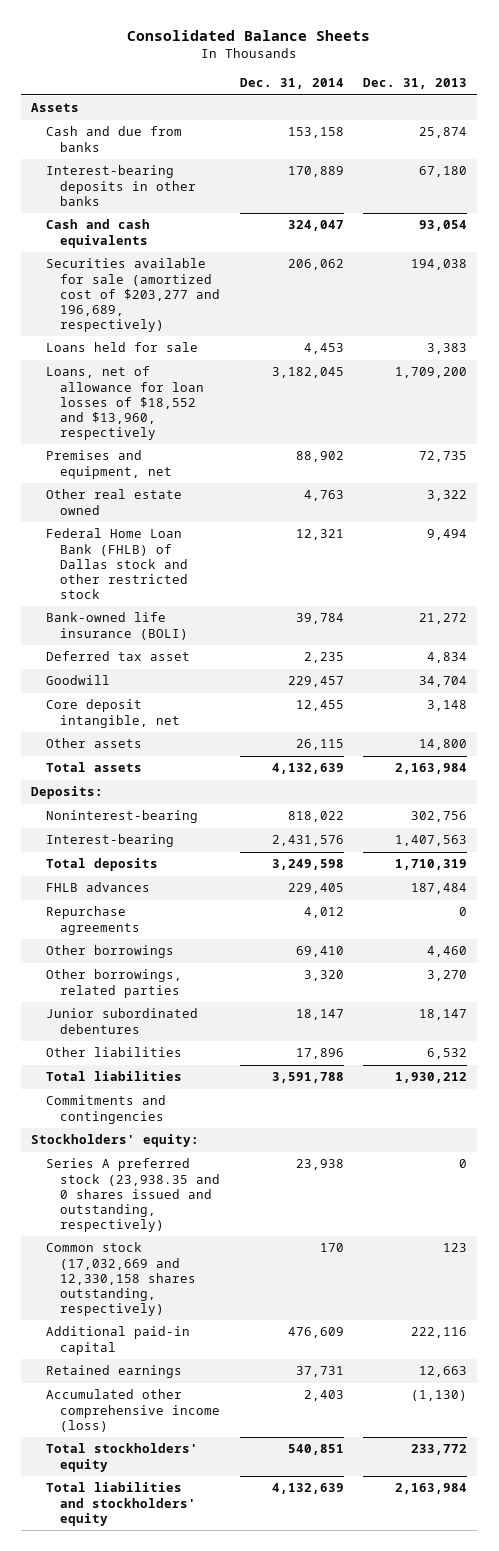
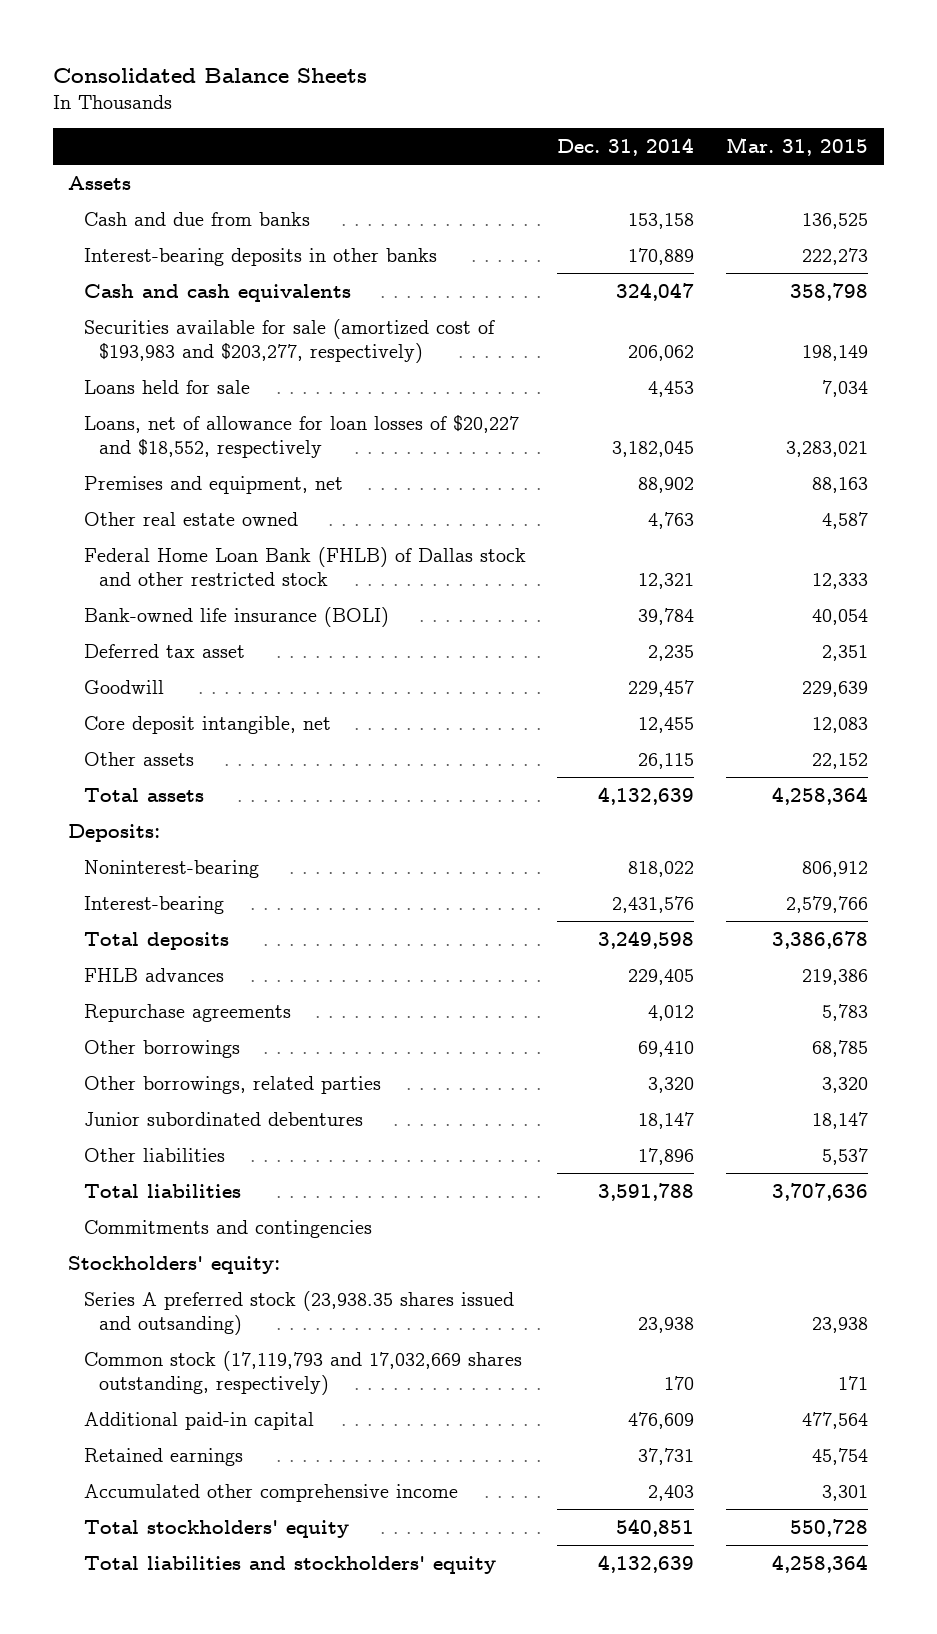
- | Dec. 31, 2014 | Dec. 31, 2013
+ | Dec. 31, 2014 | Mar. 31, 2015
- Securities available for sale (amortized cost of $203,277 and 196,689, respectively) | 206,062 | 194,038
+ Securities available for sale (amortized cost of $193,983 and $203,277, respectively) | 206,062 | 198,149
- Loans, net of allowance for loan losses of $18,552 and $13,960, respectively | 3,182,045 | 1,709,200
+ Loans, net of allowance for loan losses of $20,227 and $18,552, respectively | 3,182,045 | 3,283,021
- Series A preferred stock (23,938.35 and 0 shares issued and outstanding, respectively) | 23,938 | 0
- Common stock (17,032,669 and 12,330,158 shares outstanding, respectively) | 170 | 123
+ Series A preferred stock (23,938.35 shares issued and outsanding) | 23,938 | 23,938
+ Common stock (17,119,793 and 17,032,669 shares outstanding, respectively) | 170 | 171
- Accumulated other comprehensive income (loss) | 2,403 | (1,130)
+ Accumulated other comprehensive income | 2,403 | 3,301

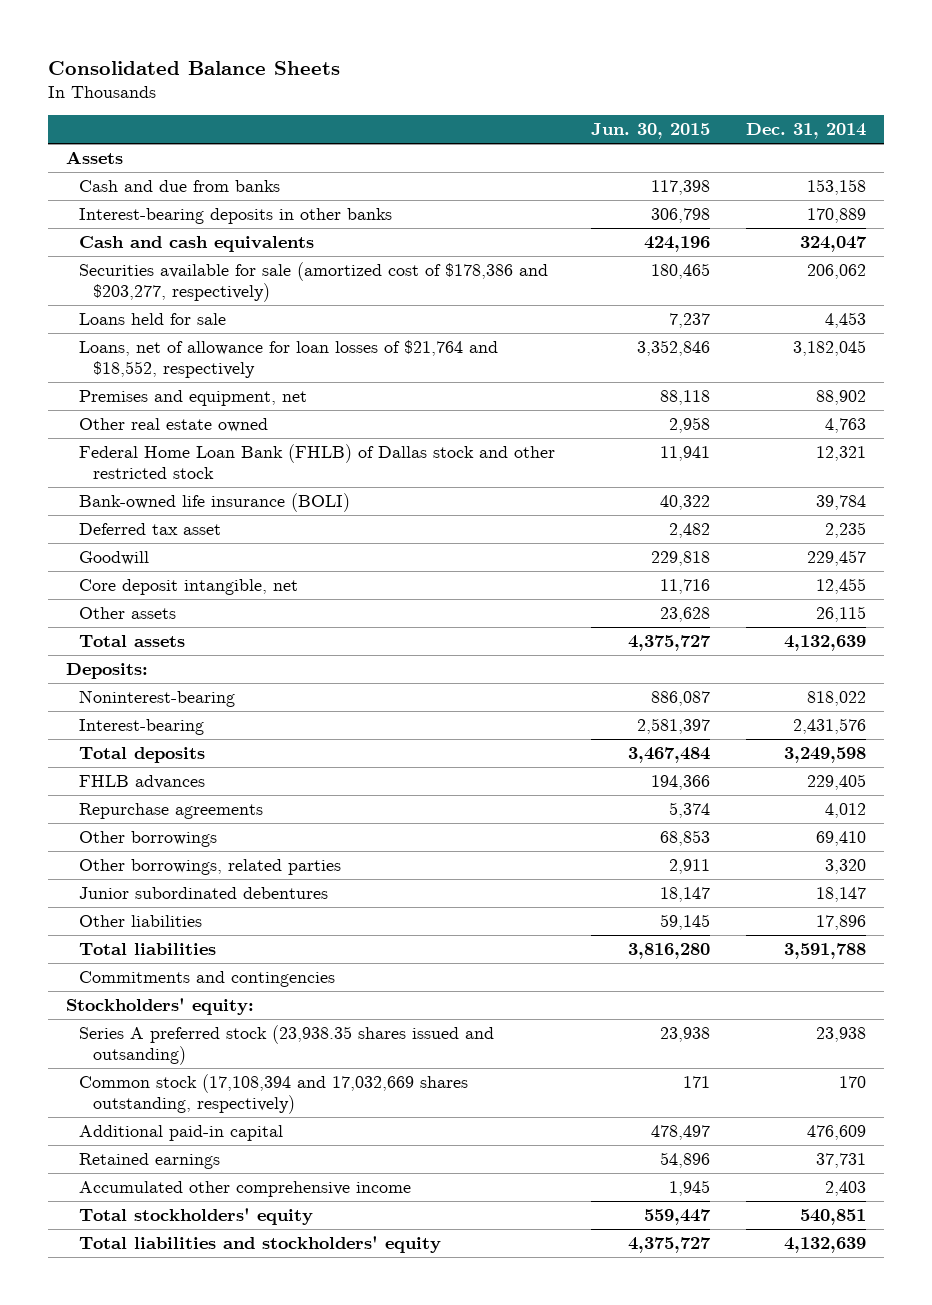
- | Dec. 31, 2014 | Mar. 31, 2015
+ | Jun. 30, 2015 | Dec. 31, 2014
- Securities available for sale (amortized cost of $193,983 and $203,277, respectively) | 206,062 | 198,149
+ Securities available for sale (amortized cost of $178,386 and $203,277, respectively) | 180,465 | 206,062
- Loans, net of allowance for loan losses of $20,227 and $18,552, respectively | 3,182,045 | 3,283,021
+ Loans, net of allowance for loan losses of $21,764 and $18,552, respectively | 3,352,846 | 3,182,045
- Common stock (17,119,793 and 17,032,669 shares outstanding, respectively) | 170 | 171
+ Common stock (17,108,394 and 17,032,669 shares outstanding, respectively) | 171 | 170

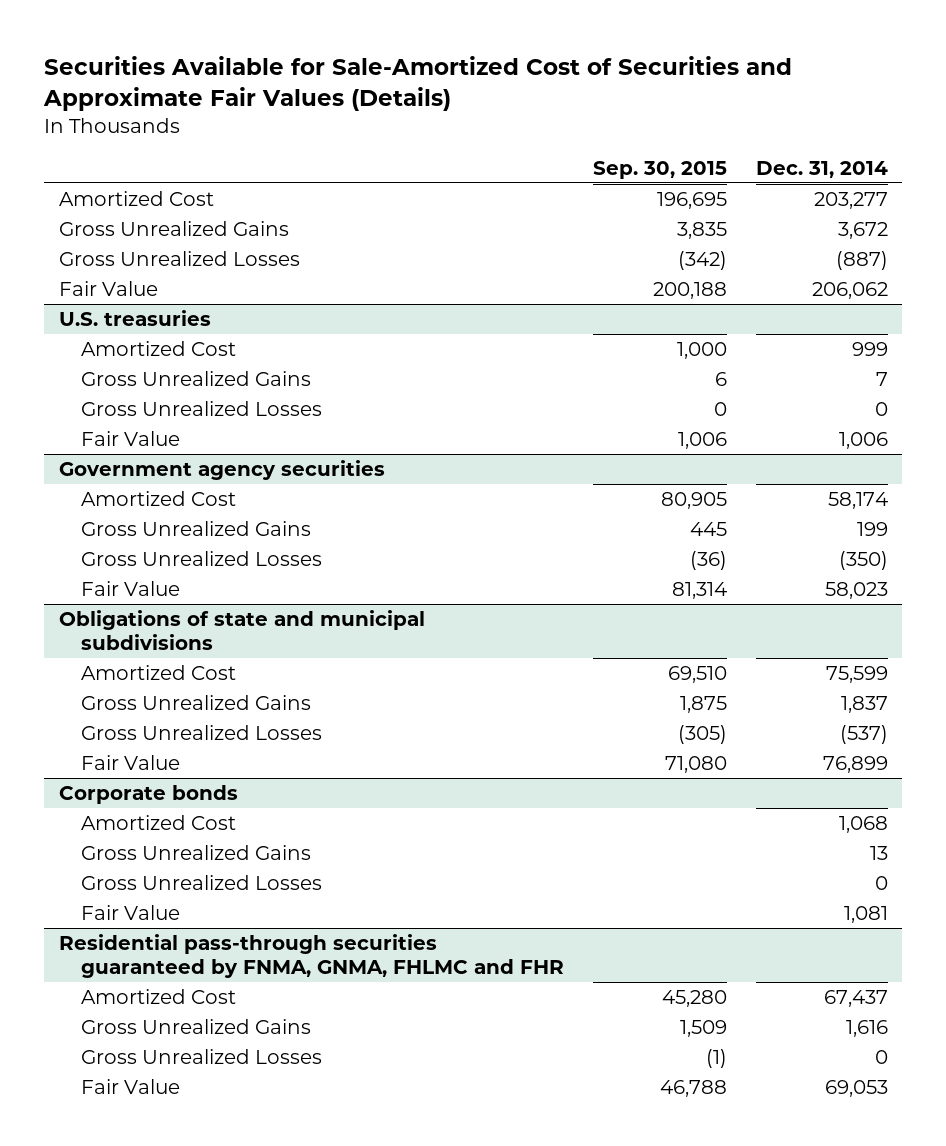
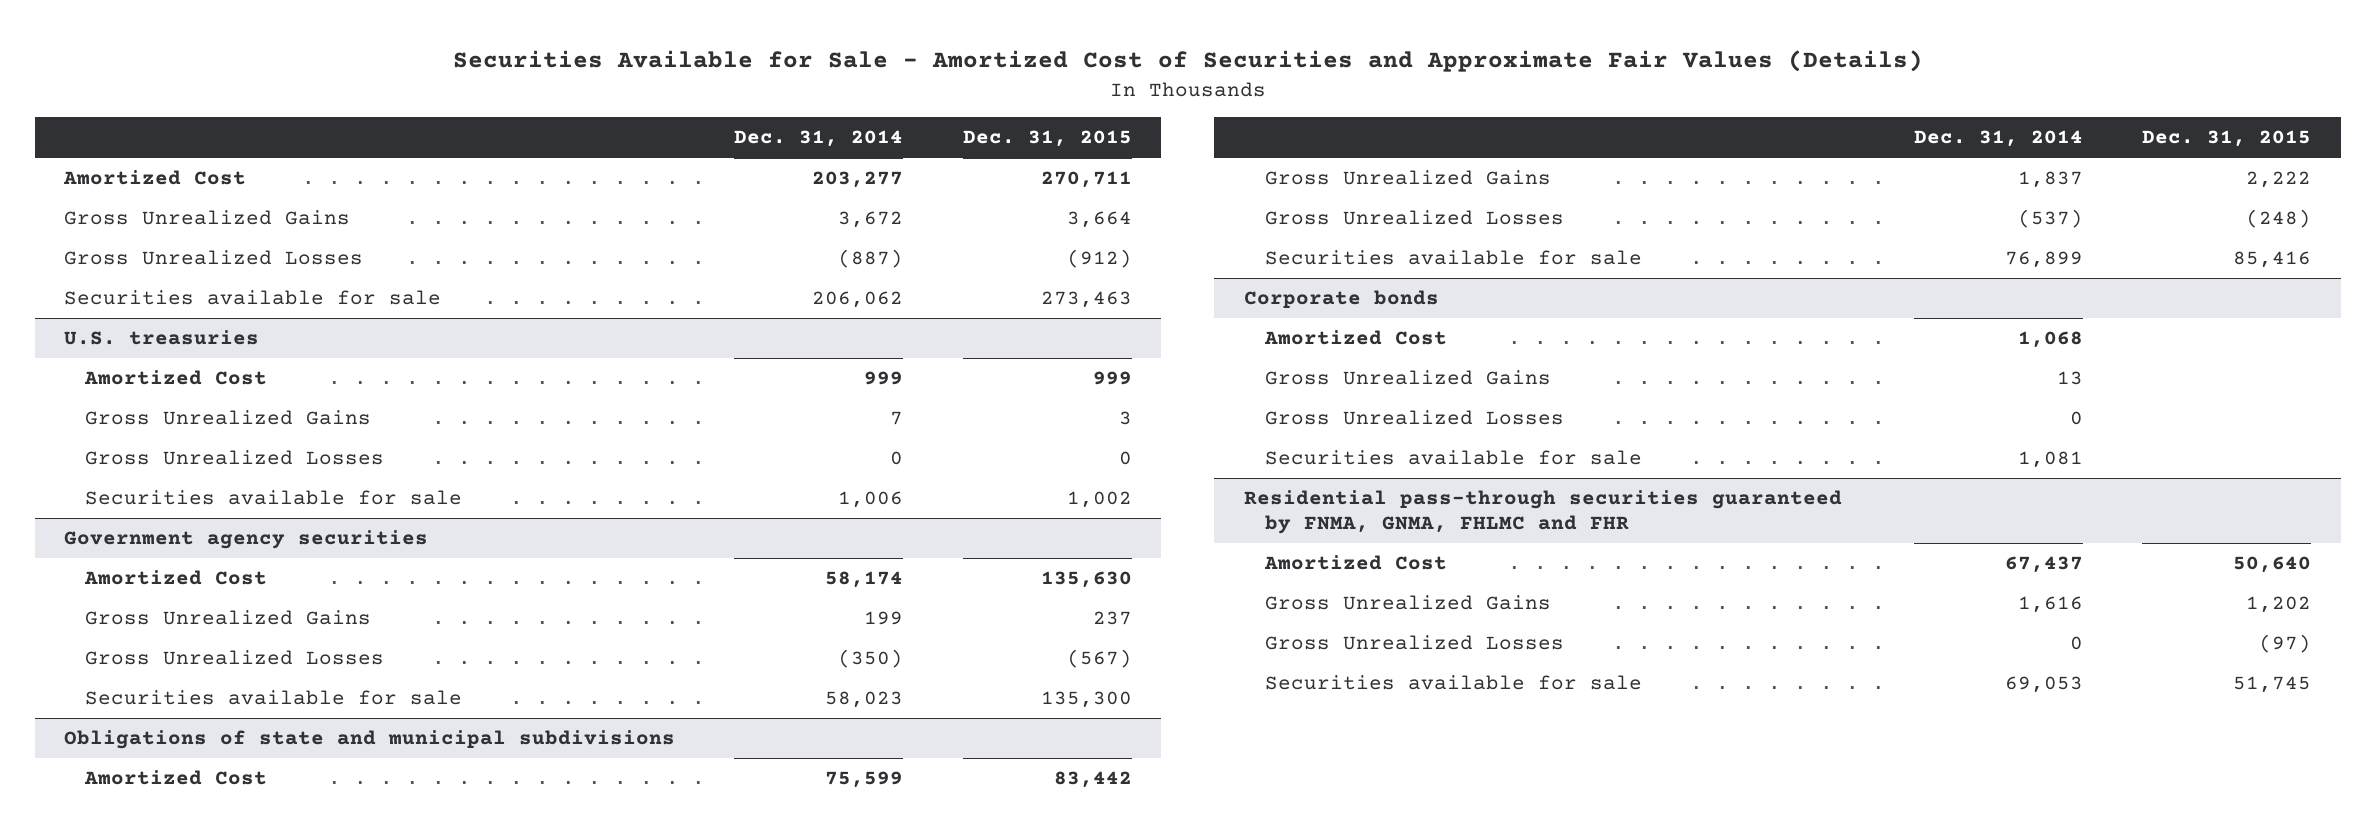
- Securities Available for Sale-Amortized Cost of Securities and Approximate Fair Values (Details)
+ Securities Available for Sale - Amortized Cost of Securities and Approximate Fair Values (Details)
- | Sep. 30, 2015 | Dec. 31, 2014
+ | Dec. 31, 2014 | Dec. 31, 2015
- Fair Value | 200,188 | 206,062
+ Securities available for sale | 206,062 | 273,463
@ U.S. treasuries
- Fair Value | 1,006 | 1,006
+ Securities available for sale | 1,006 | 1,002
@ Government agency securities
- Fair Value | 81,314 | 58,023
+ Securities available for sale | 58,023 | 135,300
@ Obligations of state and municipal subdivisions
- Fair Value | 71,080 | 76,899
+ Securities available for sale | 76,899 | 85,416
@ Corporate bonds
- Fair Value | | 1,081
+ Securities available for sale | 1,081 |
@ Residential pass-through securities guaranteed by FNMA, GNMA, FHLMC and FHR
- Fair Value | 46,788 | 69,053
+ Securities available for sale | 69,053 | 51,745

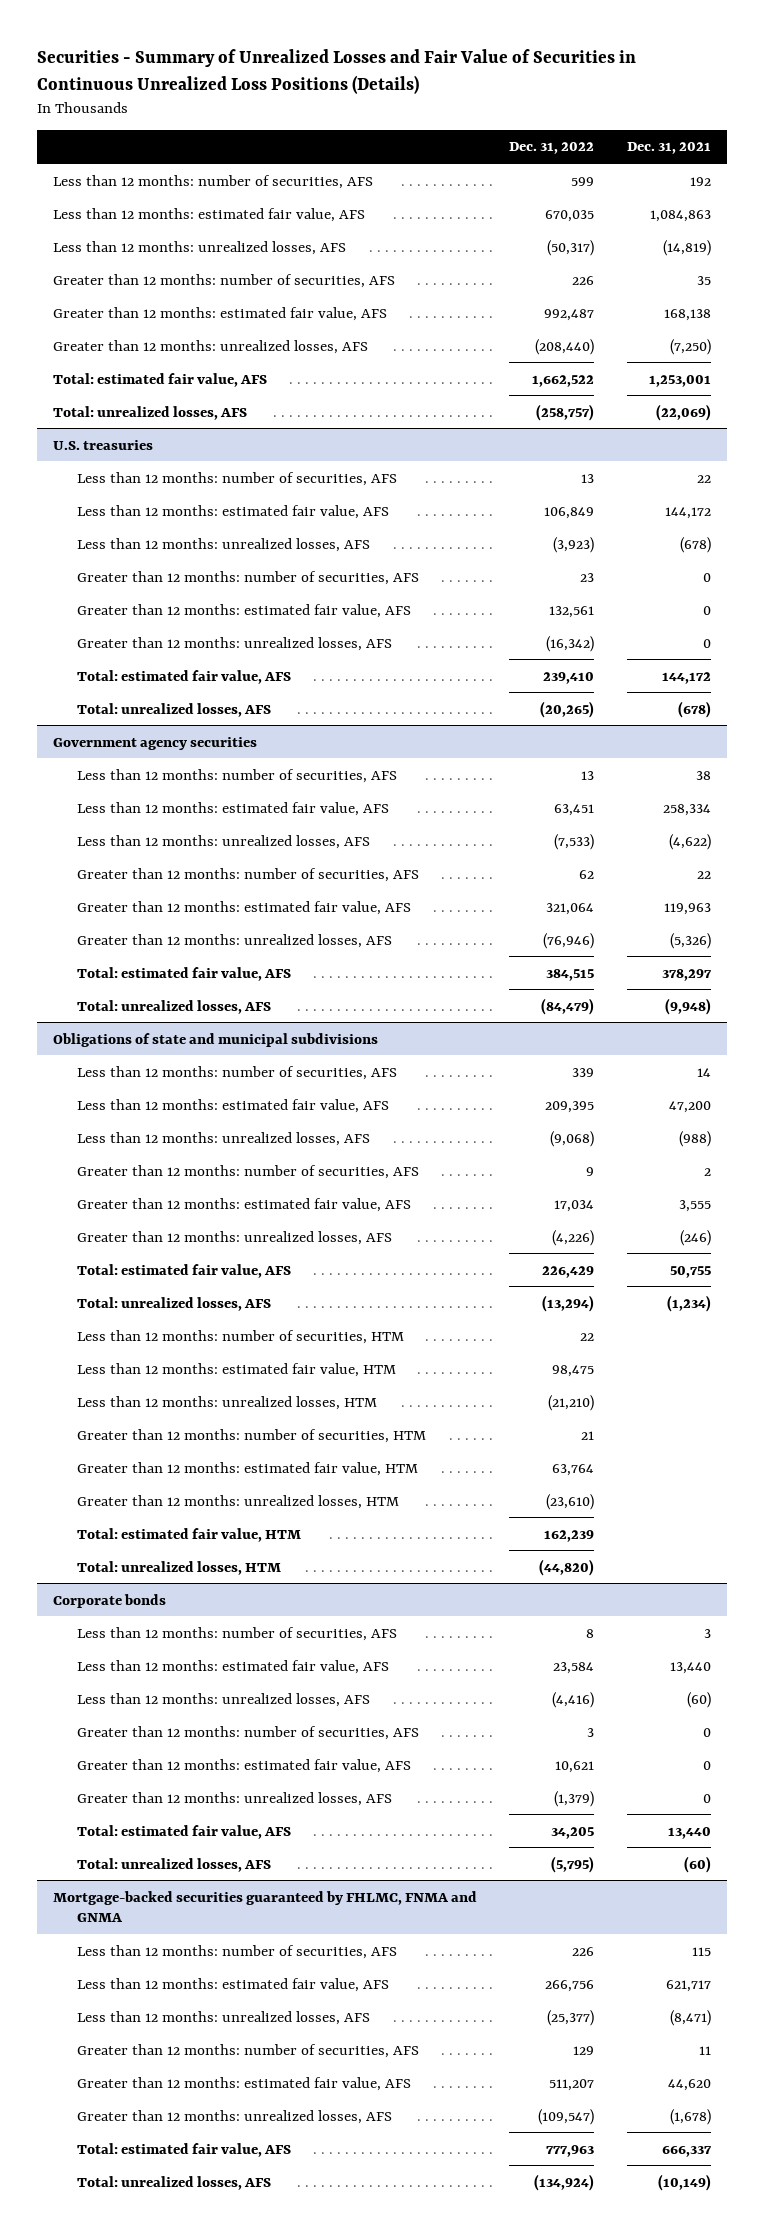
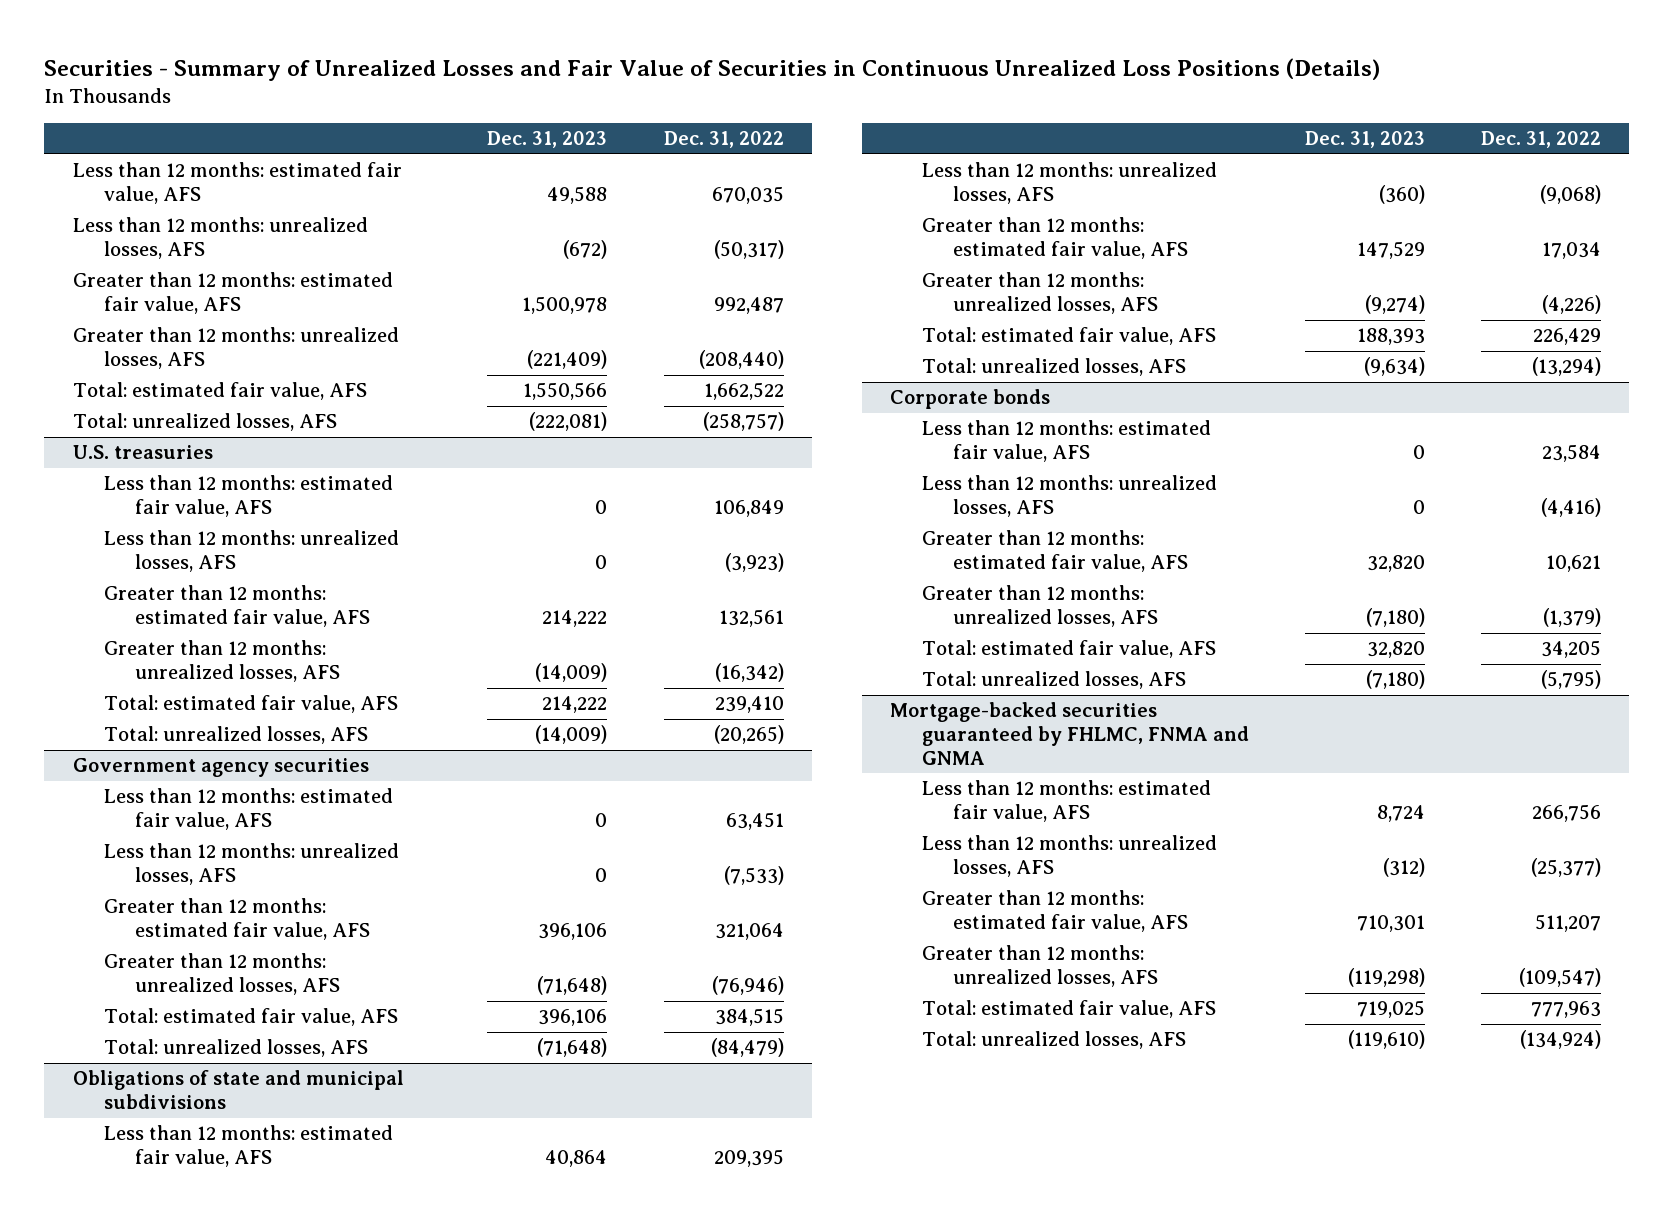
- | Dec. 31, 2022 | Dec. 31, 2021
+ | Dec. 31, 2023 | Dec. 31, 2022
- Less than 12 months: number of securities, AFS | 599 | 192
- Greater than 12 months: number of securities, AFS | 226 | 35
@ U.S. treasuries
- Less than 12 months: number of securities, AFS | 13 | 22
- Greater than 12 months: number of securities, AFS | 23 | 0
@ Government agency securities
- Less than 12 months: number of securities, AFS | 13 | 38
- Greater than 12 months: number of securities, AFS | 62 | 22
@ Obligations of state and municipal subdivisions
- Less than 12 months: number of securities, AFS | 339 | 14
- Greater than 12 months: number of securities, AFS | 9 | 2
- Less than 12 months: number of securities, HTM | 22 |
- Less than 12 months: estimated fair value, HTM | 98,475 |
- Less than 12 months: unrealized losses, HTM | (21,210) |
- Greater than 12 months: number of securities, HTM | 21 |
- Greater than 12 months: estimated fair value, HTM | 63,764 |
- Greater than 12 months: unrealized losses, HTM | (23,610) |
- Total: estimated fair value, HTM | 162,239 |
- Total: unrealized losses, HTM | (44,820) |
@ Corporate bonds
- Less than 12 months: number of securities, AFS | 8 | 3
- Greater than 12 months: number of securities, AFS | 3 | 0
@ Mortgage-backed securities guaranteed by FHLMC, FNMA and GNMA
- Less than 12 months: number of securities, AFS | 226 | 115
- Greater than 12 months: number of securities, AFS | 129 | 11

